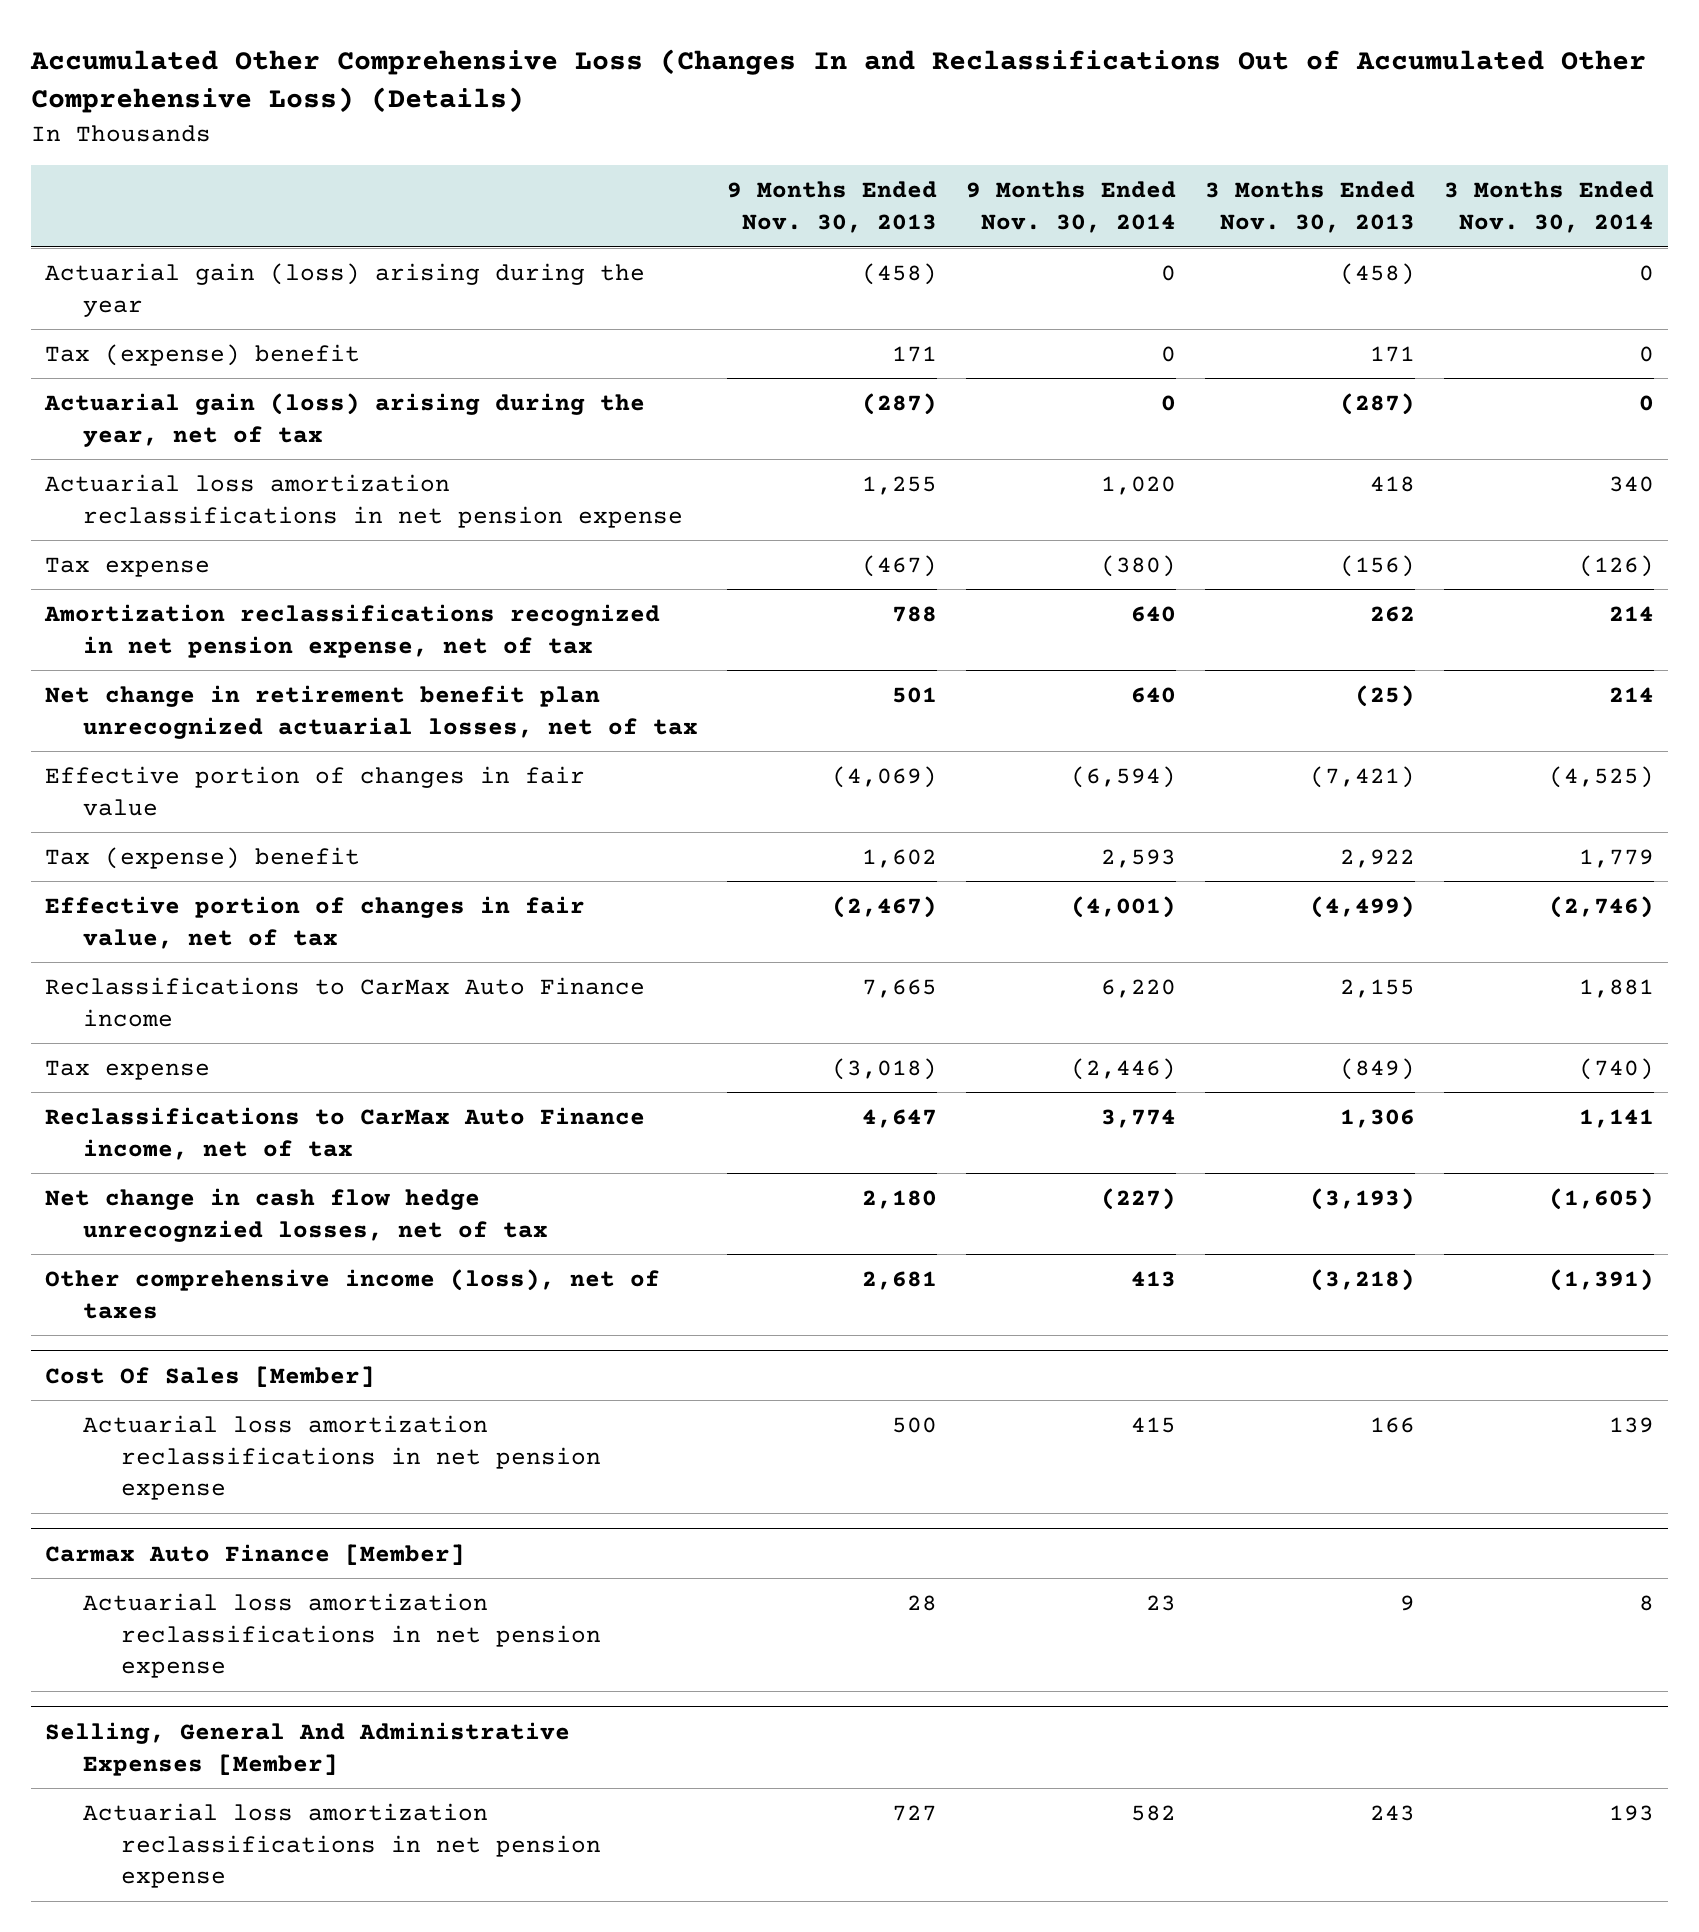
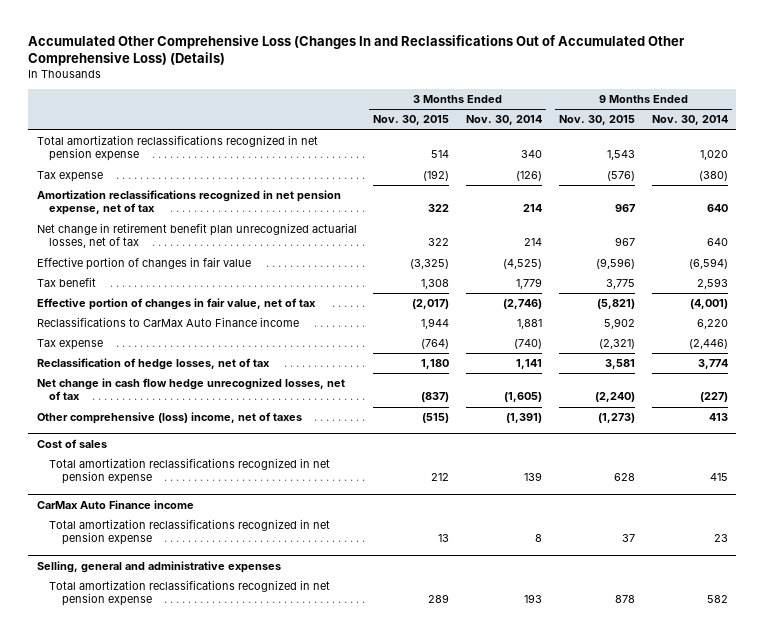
- | 9 Months Ended Nov. 30, 2013 | 9 Months Ended Nov. 30, 2014 | 3 Months Ended Nov. 30, 2013 | 3 Months Ended Nov. 30, 2014
+ | 3 Months Ended Nov. 30, 2015 | 3 Months Ended Nov. 30, 2014 | 9 Months Ended Nov. 30, 2015 | 9 Months Ended Nov. 30, 2014
- Actuarial gain (loss) arising during the year | (458) | 0 | (458) | 0
- Tax (expense) benefit | 171 | 0 | 171 | 0
- Actuarial gain (loss) arising during the year, net of tax | (287) | 0 | (287) | 0
- Actuarial loss amortization reclassifications in net pension expense | 1,255 | 1,020 | 418 | 340
+ Total amortization reclassifications recognized in net pension expense | 514 | 340 | 1,543 | 1,020
- Tax (expense) benefit | 1,602 | 2,593 | 2,922 | 1,779
+ Tax benefit | 1,308 | 1,779 | 3,775 | 2,593
- Reclassifications to CarMax Auto Finance income, net of tax | 4,647 | 3,774 | 1,306 | 1,141
- Net change in cash flow hedge unrecognzied losses, net of tax | 2,180 | (227) | (3,193) | (1,605)
- Other comprehensive income (loss), net of taxes | 2,681 | 413 | (3,218) | (1,391)
- Cost Of Sales [Member]
- Actuarial loss amortization reclassifications in net pension expense | 500 | 415 | 166 | 139
- Carmax Auto Finance [Member]
- Actuarial loss amortization reclassifications in net pension expense | 28 | 23 | 9 | 8
- Selling, General And Administrative Expenses [Member]
- Actuarial loss amortization reclassifications in net pension expense | 727 | 582 | 243 | 193
+ Reclassification of hedge losses, net of tax | 1,180 | 1,141 | 3,581 | 3,774
+ Net change in cash flow hedge unrecognized losses, net of tax | (837) | (1,605) | (2,240) | (227)
+ Other comprehensive (loss) income, net of taxes | (515) | (1,391) | (1,273) | 413
+ Cost of sales
+ Total amortization reclassifications recognized in net pension expense | 212 | 139 | 628 | 415
+ CarMax Auto Finance income
+ Total amortization reclassifications recognized in net pension expense | 13 | 8 | 37 | 23
+ Selling, general and administrative expenses
+ Total amortization reclassifications recognized in net pension expense | 289 | 193 | 878 | 582

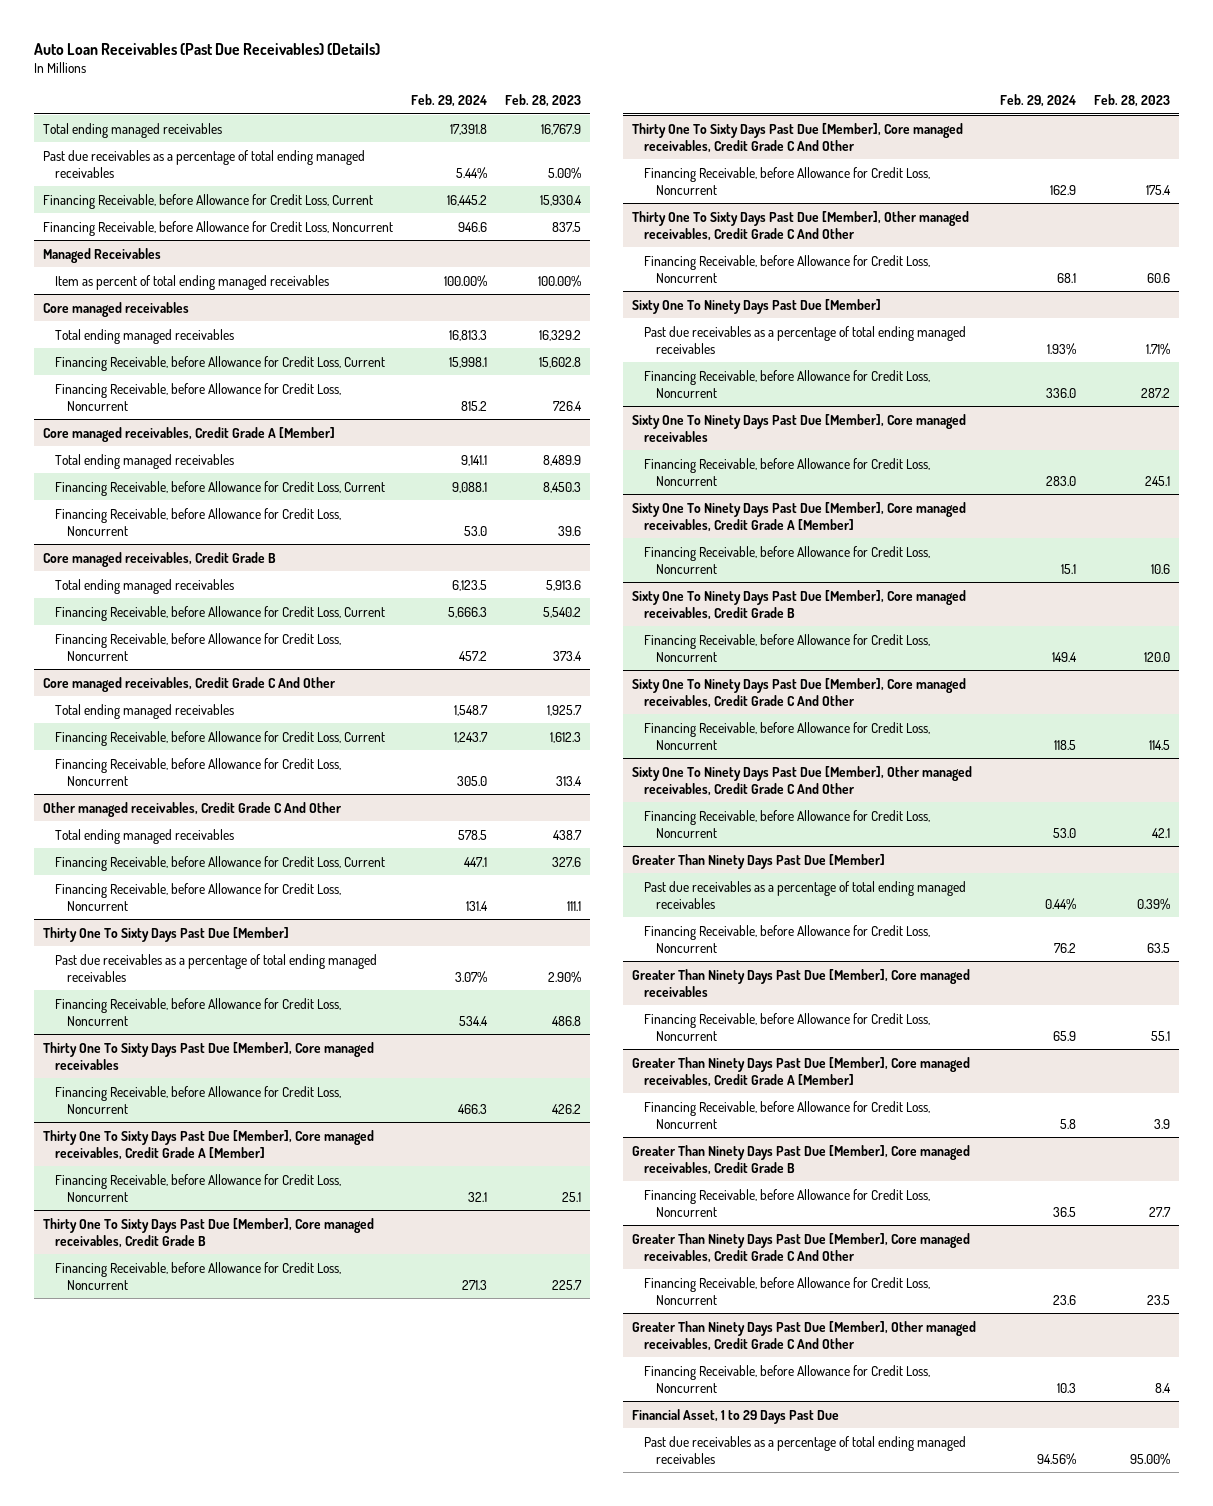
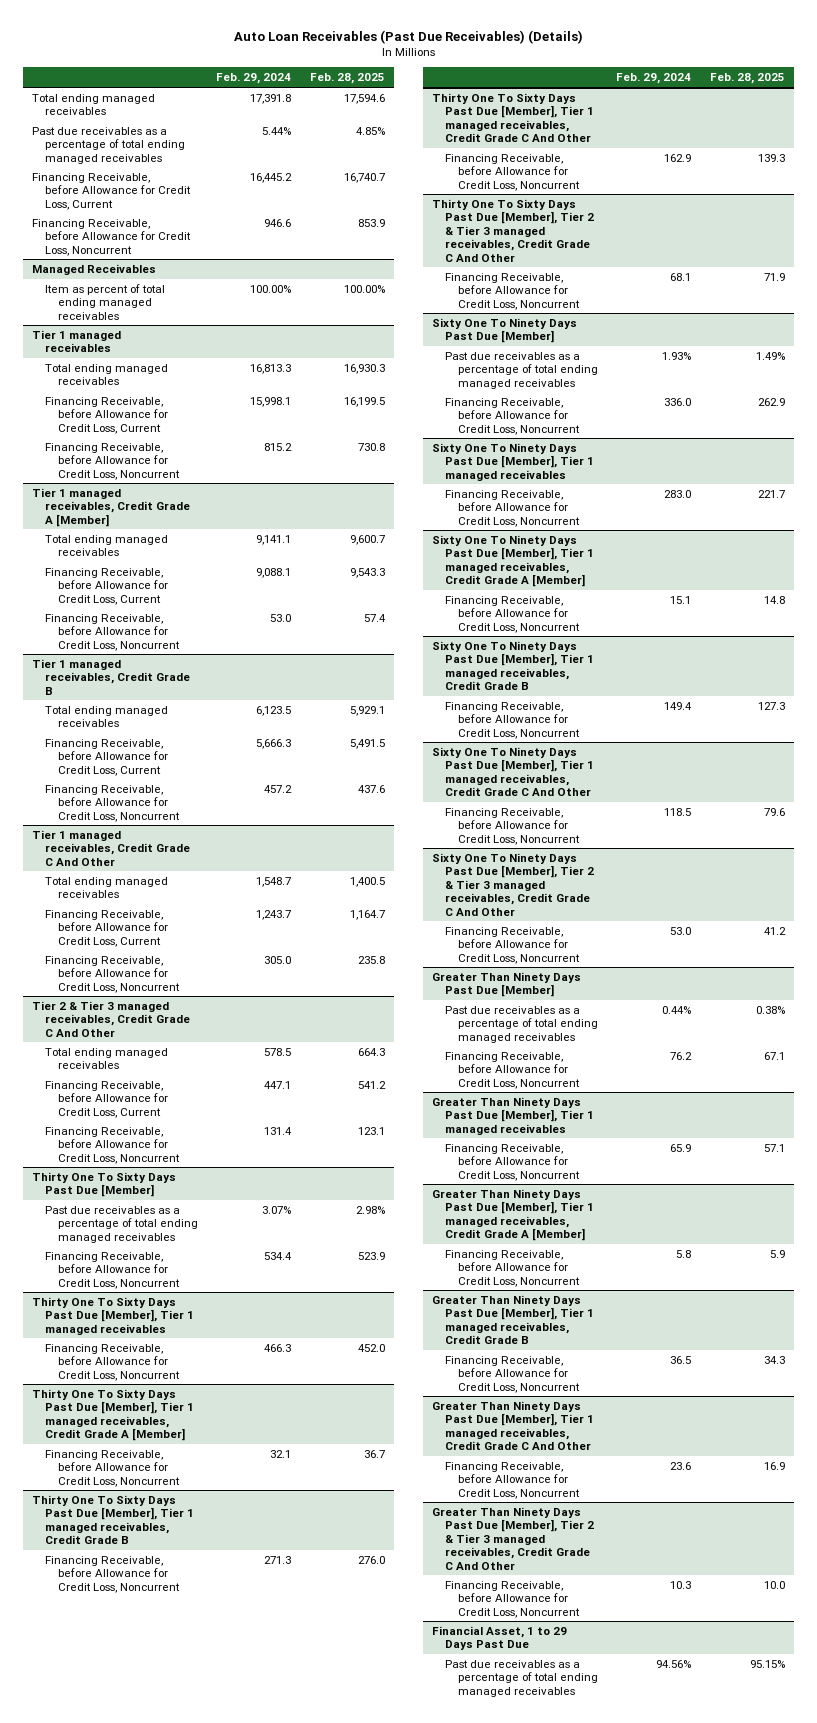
- | Feb. 29, 2024 | Feb. 28, 2023
+ | Feb. 29, 2024 | Feb. 28, 2025
- Core managed receivables
+ Tier 1 managed receivables
- Core managed receivables, Credit Grade A [Member]
+ Tier 1 managed receivables, Credit Grade A [Member]
- Core managed receivables, Credit Grade B
+ Tier 1 managed receivables, Credit Grade B
- Core managed receivables, Credit Grade C And Other
+ Tier 1 managed receivables, Credit Grade C And Other
- Other managed receivables, Credit Grade C And Other
+ Tier 2 & Tier 3 managed receivables, Credit Grade C And Other
- Thirty One To Sixty Days Past Due [Member], Core managed receivables
+ Thirty One To Sixty Days Past Due [Member], Tier 1 managed receivables
- Thirty One To Sixty Days Past Due [Member], Core managed receivables, Credit Grade A [Member]
+ Thirty One To Sixty Days Past Due [Member], Tier 1 managed receivables, Credit Grade A [Member]
- Thirty One To Sixty Days Past Due [Member], Core managed receivables, Credit Grade B
+ Thirty One To Sixty Days Past Due [Member], Tier 1 managed receivables, Credit Grade B
- Thirty One To Sixty Days Past Due [Member], Core managed receivables, Credit Grade C And Other
+ Thirty One To Sixty Days Past Due [Member], Tier 1 managed receivables, Credit Grade C And Other
- Thirty One To Sixty Days Past Due [Member], Other managed receivables, Credit Grade C And Other
+ Thirty One To Sixty Days Past Due [Member], Tier 2 & Tier 3 managed receivables, Credit Grade C And Other
- Sixty One To Ninety Days Past Due [Member], Core managed receivables
+ Sixty One To Ninety Days Past Due [Member], Tier 1 managed receivables
- Sixty One To Ninety Days Past Due [Member], Core managed receivables, Credit Grade A [Member]
+ Sixty One To Ninety Days Past Due [Member], Tier 1 managed receivables, Credit Grade A [Member]
- Sixty One To Ninety Days Past Due [Member], Core managed receivables, Credit Grade B
+ Sixty One To Ninety Days Past Due [Member], Tier 1 managed receivables, Credit Grade B
- Sixty One To Ninety Days Past Due [Member], Core managed receivables, Credit Grade C And Other
+ Sixty One To Ninety Days Past Due [Member], Tier 1 managed receivables, Credit Grade C And Other
- Sixty One To Ninety Days Past Due [Member], Other managed receivables, Credit Grade C And Other
+ Sixty One To Ninety Days Past Due [Member], Tier 2 & Tier 3 managed receivables, Credit Grade C And Other
- Greater Than Ninety Days Past Due [Member], Core managed receivables
+ Greater Than Ninety Days Past Due [Member], Tier 1 managed receivables
- Greater Than Ninety Days Past Due [Member], Core managed receivables, Credit Grade A [Member]
+ Greater Than Ninety Days Past Due [Member], Tier 1 managed receivables, Credit Grade A [Member]
- Greater Than Ninety Days Past Due [Member], Core managed receivables, Credit Grade B
+ Greater Than Ninety Days Past Due [Member], Tier 1 managed receivables, Credit Grade B
- Greater Than Ninety Days Past Due [Member], Core managed receivables, Credit Grade C And Other
+ Greater Than Ninety Days Past Due [Member], Tier 1 managed receivables, Credit Grade C And Other
- Greater Than Ninety Days Past Due [Member], Other managed receivables, Credit Grade C And Other
+ Greater Than Ninety Days Past Due [Member], Tier 2 & Tier 3 managed receivables, Credit Grade C And Other

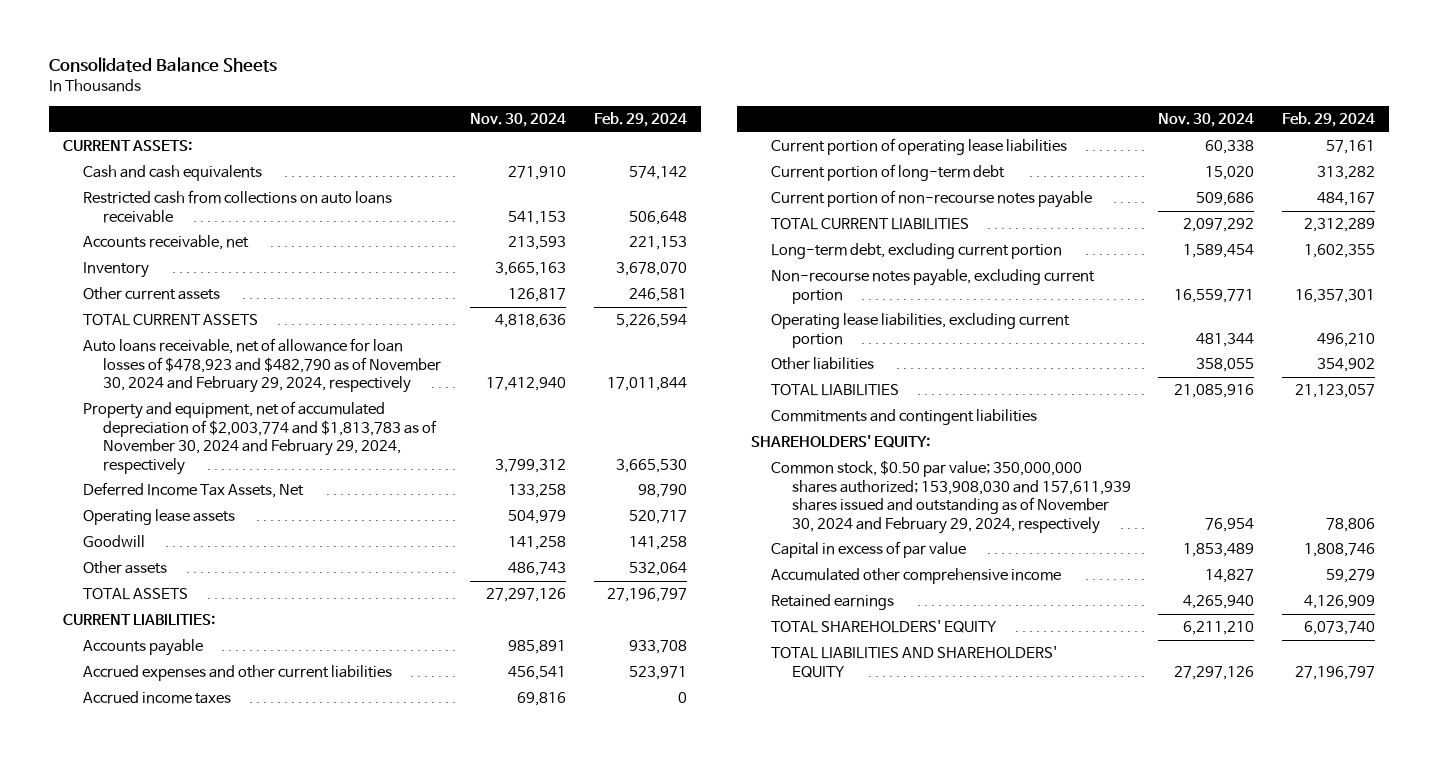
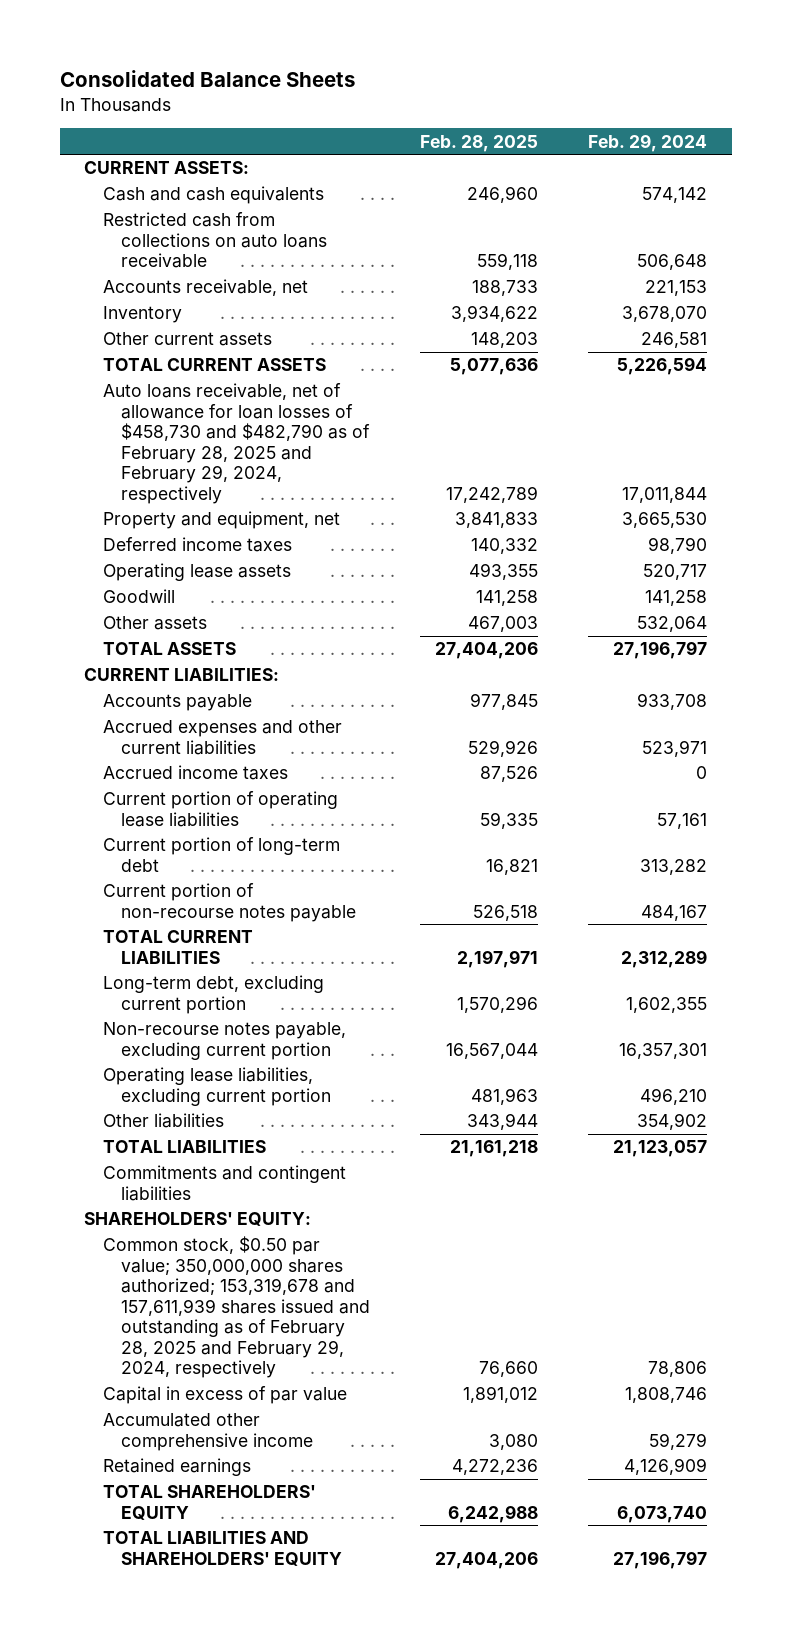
- | Nov. 30, 2024 | Feb. 29, 2024
+ | Feb. 28, 2025 | Feb. 29, 2024
- Auto loans receivable, net of allowance for loan losses of $478,923 and $482,790 as of November 30, 2024 and February 29, 2024, respectively | 17,412,940 | 17,011,844
- Property and equipment, net of accumulated depreciation of $2,003,774 and $1,813,783 as of November 30, 2024 and February 29, 2024, respectively | 3,799,312 | 3,665,530
- Deferred Income Tax Assets, Net | 133,258 | 98,790
+ Auto loans receivable, net of allowance for loan losses of $458,730 and $482,790 as of February 28, 2025 and February 29, 2024, respectively | 17,242,789 | 17,011,844
+ Property and equipment, net | 3,841,833 | 3,665,530
+ Deferred income taxes | 140,332 | 98,790
- Common stock, $0.50 par value; 350,000,000 shares authorized; 153,908,030 and 157,611,939 shares issued and outstanding as of November 30, 2024 and February 29, 2024, respectively | 76,954 | 78,806
+ Common stock, $0.50 par value; 350,000,000 shares authorized; 153,319,678 and 157,611,939 shares issued and outstanding as of February 28, 2025 and February 29, 2024, respectively | 76,660 | 78,806

